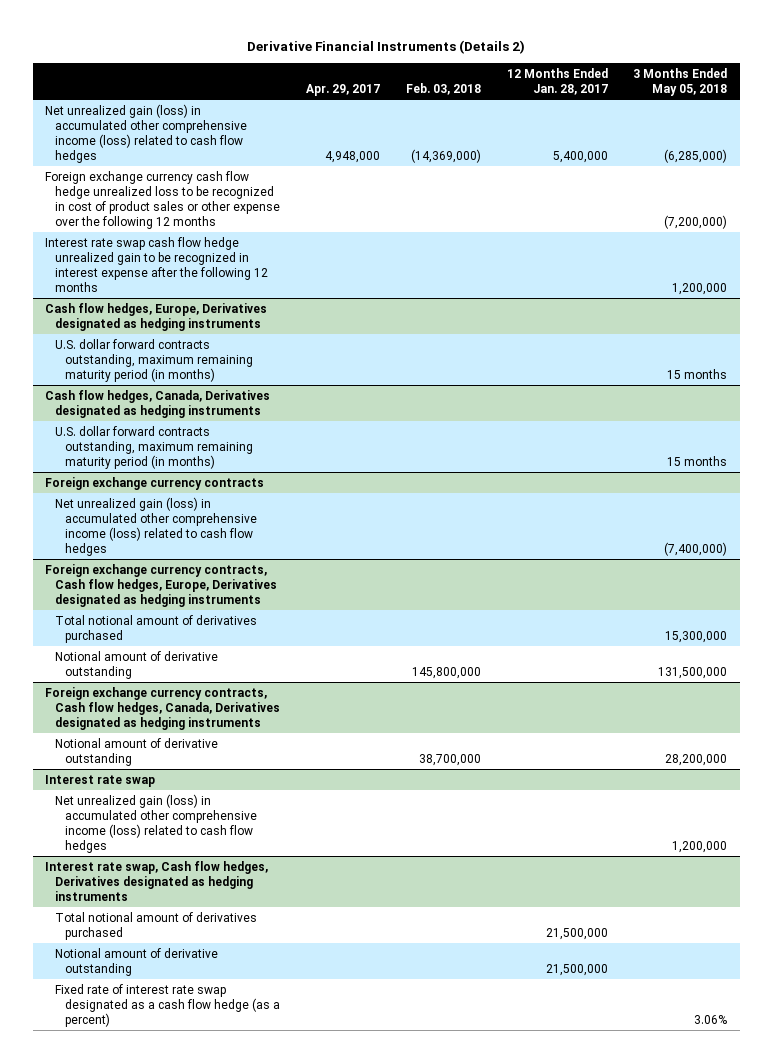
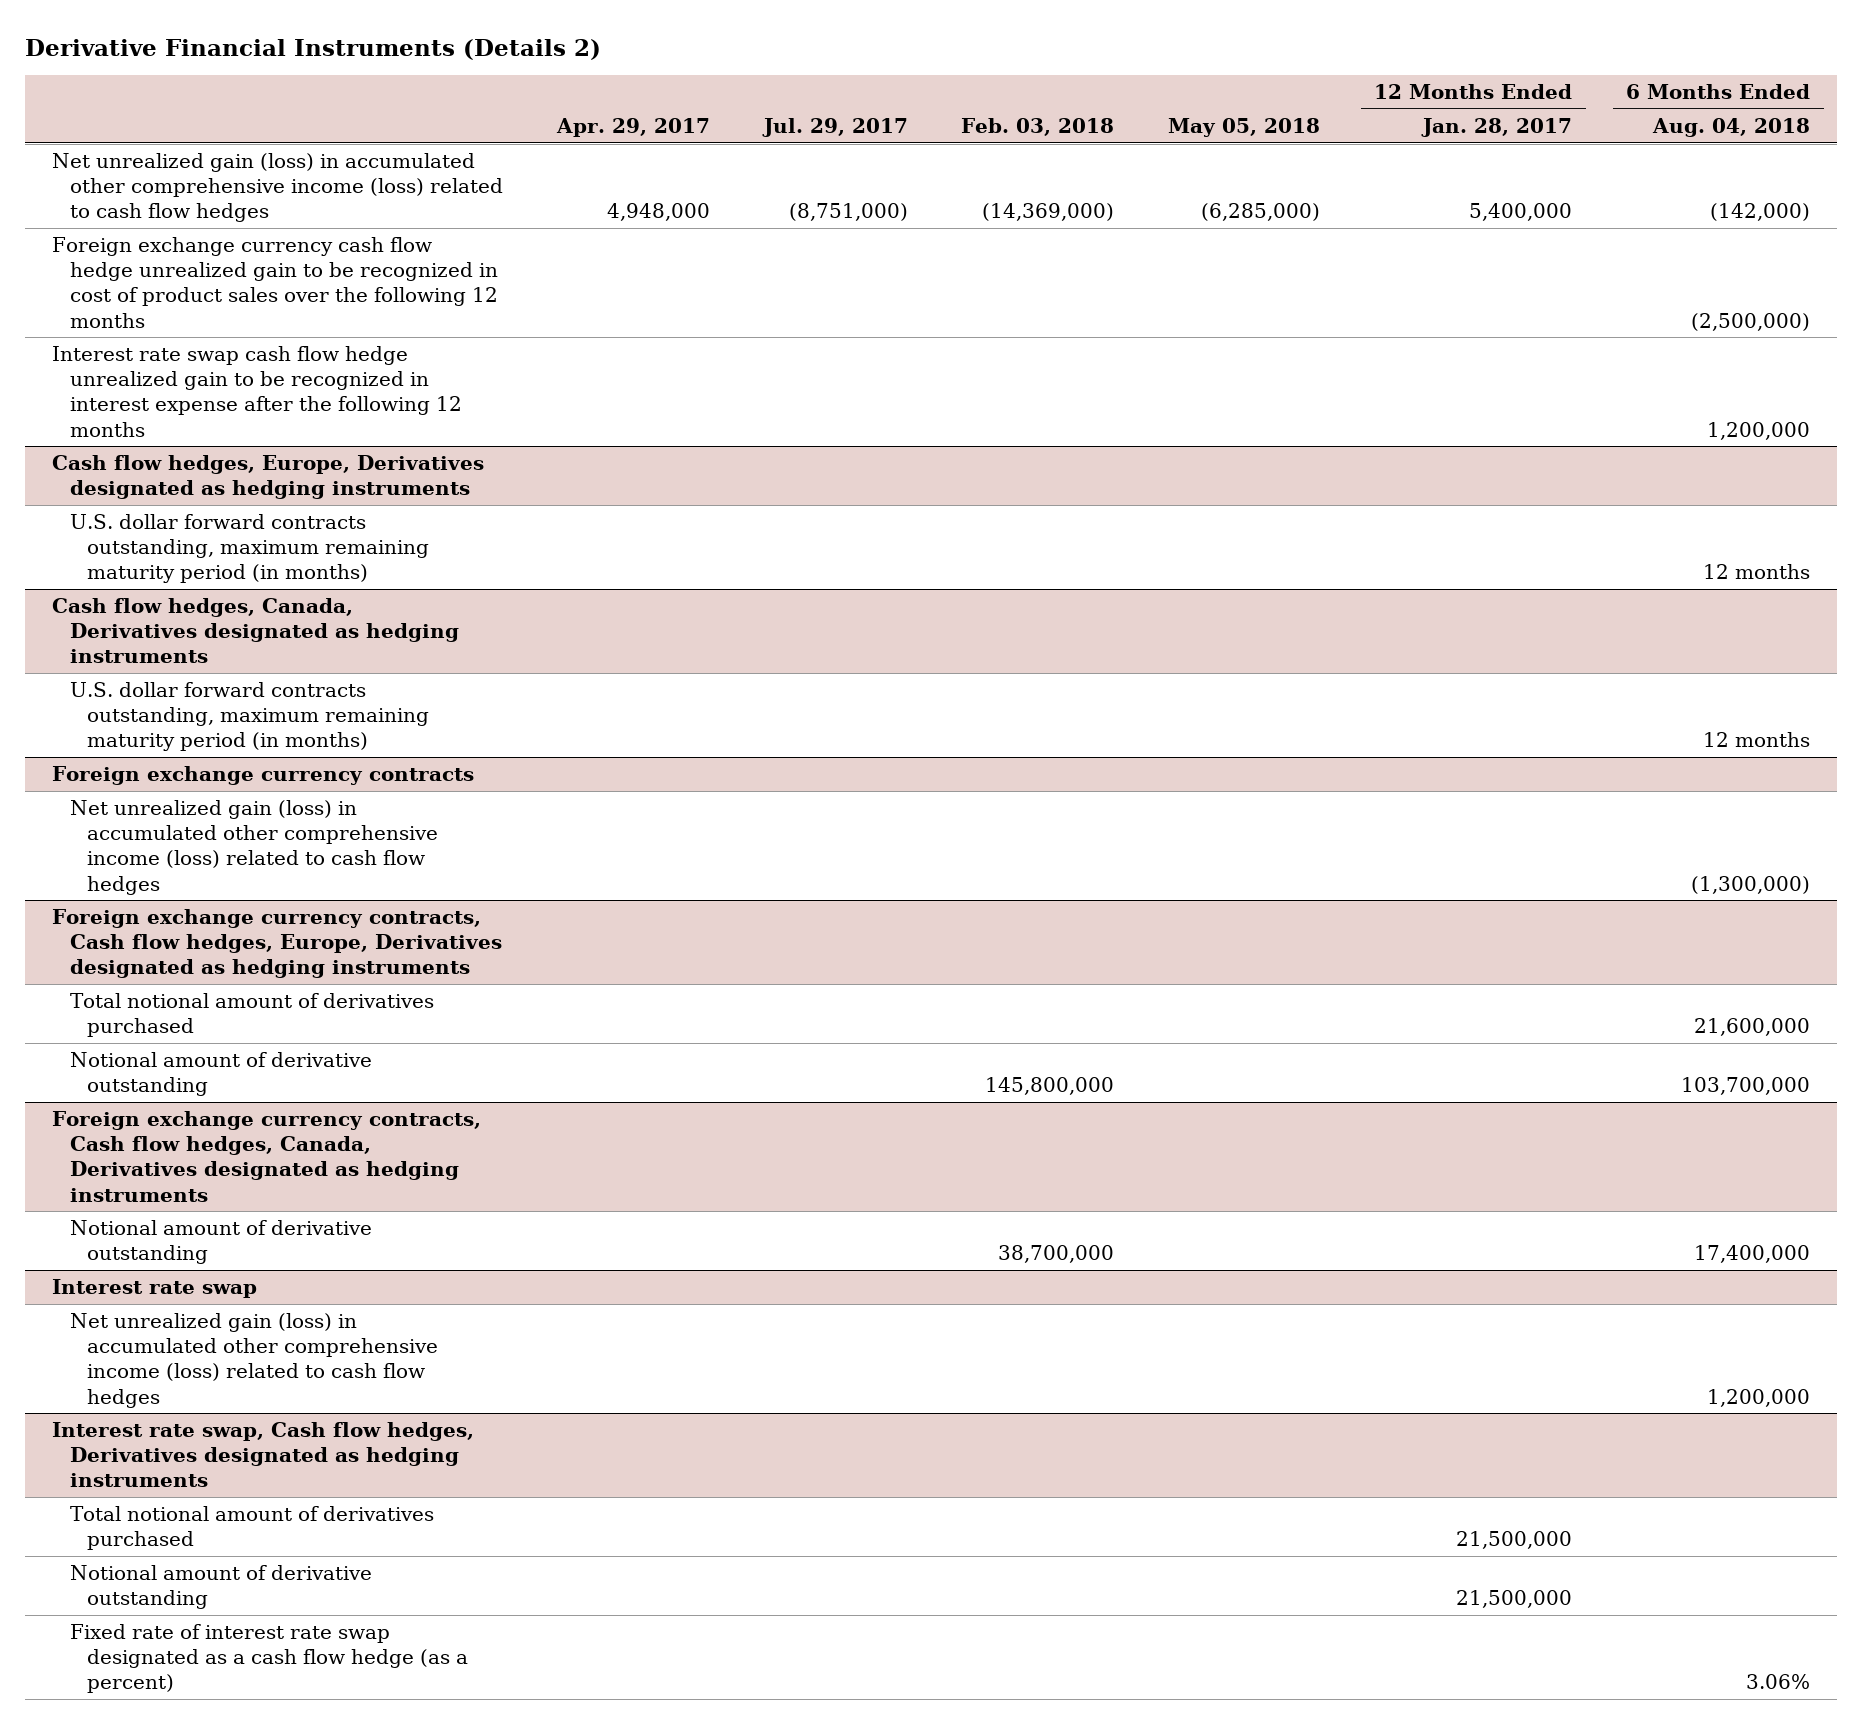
- | Apr. 29, 2017 | Feb. 03, 2018 | 12 Months Ended Jan. 28, 2017 | 3 Months Ended May 05, 2018
+ | Apr. 29, 2017 | Jul. 29, 2017 | Feb. 03, 2018 | May 05, 2018 | 12 Months Ended Jan. 28, 2017 | 6 Months Ended Aug. 04, 2018
- Foreign exchange currency cash flow hedge unrealized loss to be recognized in cost of product sales or other expense over the following 12 months | | | | (7,200,000)
+ Foreign exchange currency cash flow hedge unrealized gain to be recognized in cost of product sales over the following 12 months | | | | | | (2,500,000)

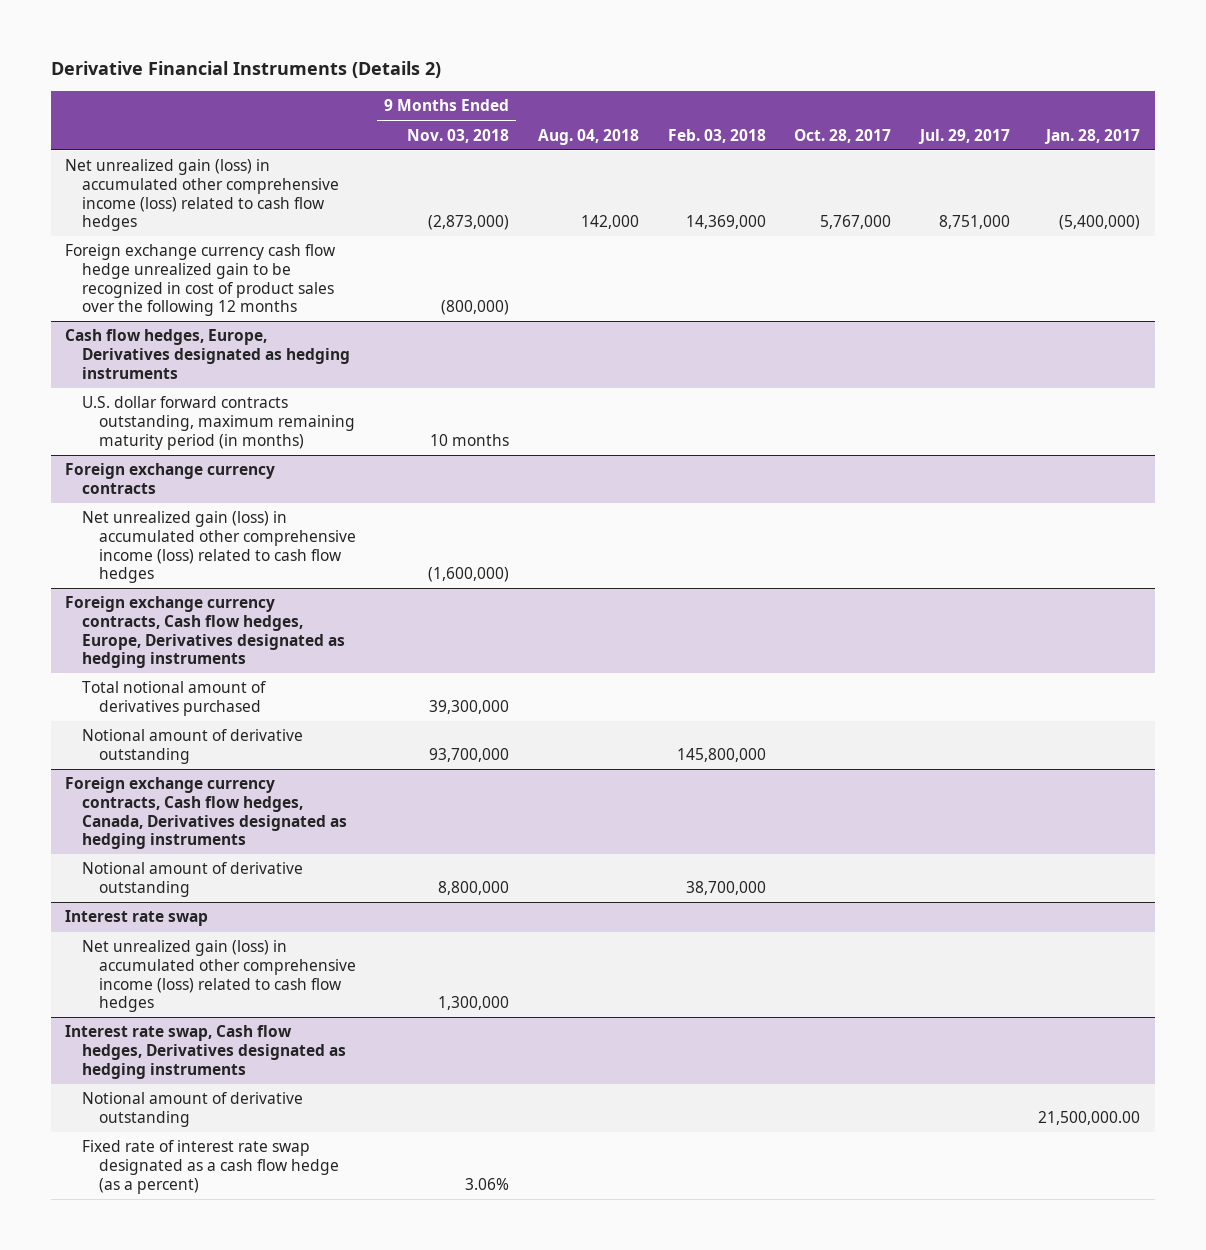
- | Apr. 29, 2017 | Jul. 29, 2017 | Feb. 03, 2018 | May 05, 2018 | 12 Months Ended Jan. 28, 2017 | 6 Months Ended Aug. 04, 2018
+ | 9 Months Ended Nov. 03, 2018 | Aug. 04, 2018 | Feb. 03, 2018 | Oct. 28, 2017 | Jul. 29, 2017 | Jan. 28, 2017
- Net unrealized gain (loss) in accumulated other comprehensive income (loss) related to cash flow hedges | 4,948,000 | (8,751,000) | (14,369,000) | (6,285,000) | 5,400,000 | (142,000)
+ Net unrealized gain (loss) in accumulated other comprehensive income (loss) related to cash flow hedges | (2,873,000) | 142,000 | 14,369,000 | 5,767,000 | 8,751,000 | (5,400,000)
- Interest rate swap cash flow hedge unrealized gain to be recognized in interest expense after the following 12 months | | | | | | 1,200,000
- Cash flow hedges, Canada, Derivatives designated as hedging instruments
- U.S. dollar forward contracts outstanding, maximum remaining maturity period (in months) | | | | | | 12 months
@ Interest rate swap, Cash flow hedges, Derivatives designated as hedging instruments
- Total notional amount of derivatives purchased | | | | | 21,500,000 |

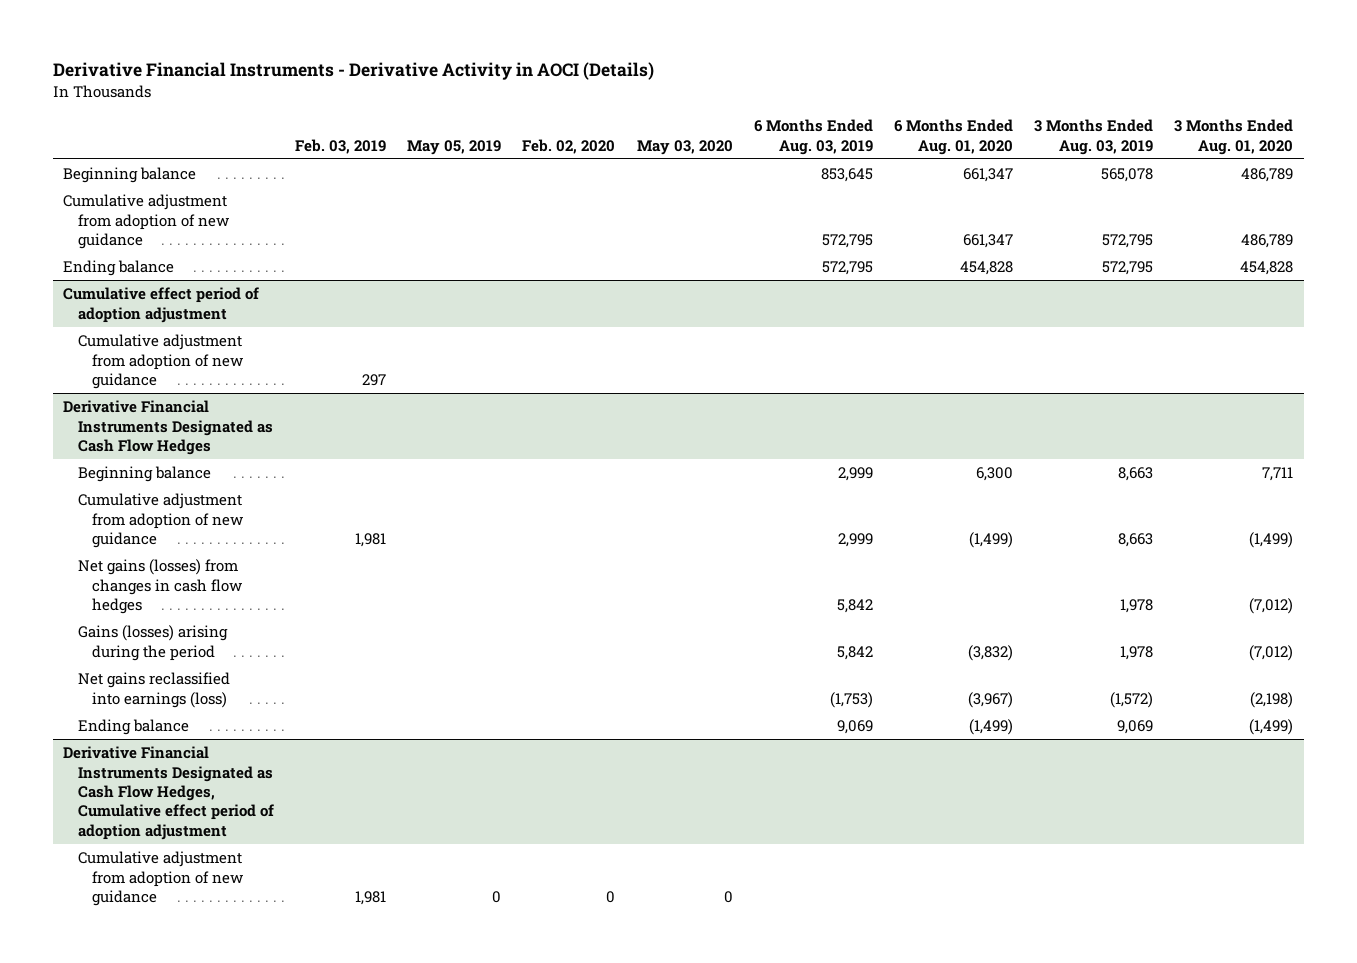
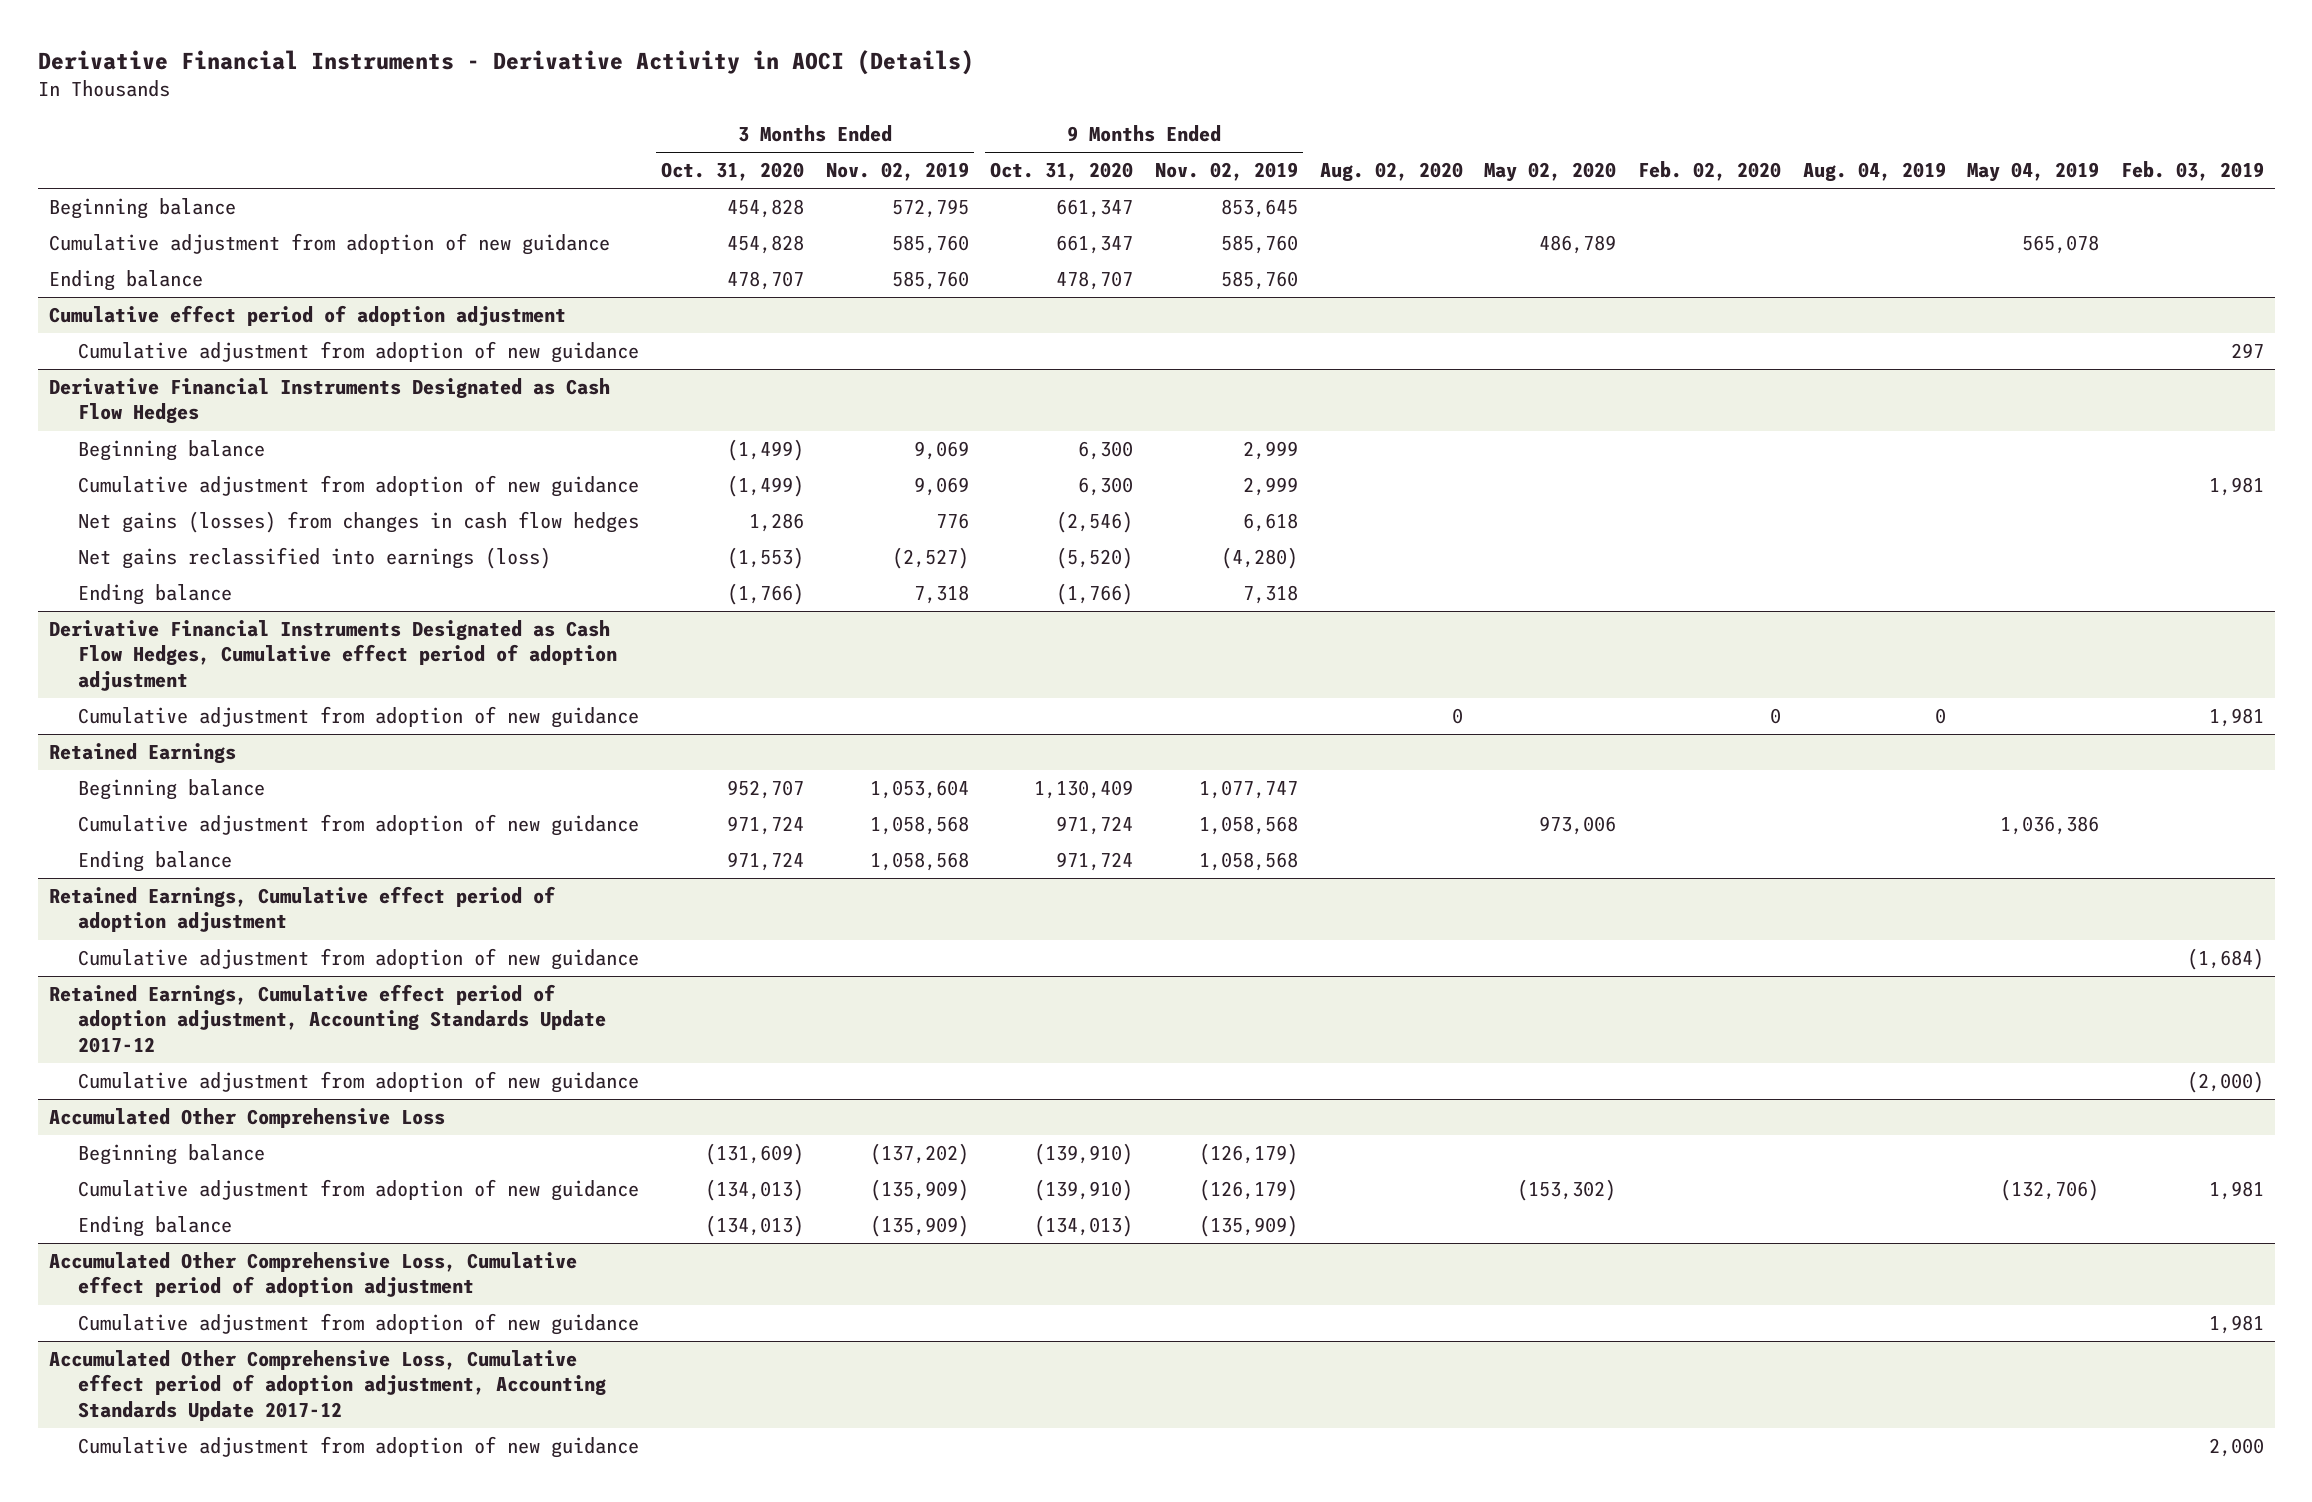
- | Feb. 03, 2019 | May 05, 2019 | Feb. 02, 2020 | May 03, 2020 | 6 Months Ended Aug. 03, 2019 | 6 Months Ended Aug. 01, 2020 | 3 Months Ended Aug. 03, 2019 | 3 Months Ended Aug. 01, 2020
+ | 3 Months Ended Oct. 31, 2020 | 3 Months Ended Nov. 02, 2019 | 9 Months Ended Oct. 31, 2020 | 9 Months Ended Nov. 02, 2019 | Aug. 02, 2020 | May 02, 2020 | Feb. 02, 2020 | Aug. 04, 2019 | May 04, 2019 | Feb. 03, 2019
@ Derivative Financial Instruments Designated as Cash Flow Hedges
- Gains (losses) arising during the period | | | | | 5,842 | (3,832) | 1,978 | (7,012)
+ Retained Earnings
+ Beginning balance | 952,707 | 1,053,604 | 1,130,409 | 1,077,747 | | | | | |
+ Cumulative adjustment from adoption of new guidance | 971,724 | 1,058,568 | 971,724 | 1,058,568 | | 973,006 | | | 1,036,386 |
+ Ending balance | 971,724 | 1,058,568 | 971,724 | 1,058,568 | | | | | |
+ Retained Earnings, Cumulative effect period of adoption adjustment
+ Cumulative adjustment from adoption of new guidance | | | | | | | | | | (1,684)
+ Retained Earnings, Cumulative effect period of adoption adjustment, Accounting Standards Update 2017-12
+ Cumulative adjustment from adoption of new guidance | | | | | | | | | | (2,000)
+ Accumulated Other Comprehensive Loss
+ Beginning balance | (131,609) | (137,202) | (139,910) | (126,179) | | | | | |
+ Cumulative adjustment from adoption of new guidance | (134,013) | (135,909) | (139,910) | (126,179) | | (153,302) | | | (132,706) | 1,981
+ Ending balance | (134,013) | (135,909) | (134,013) | (135,909) | | | | | |
+ Accumulated Other Comprehensive Loss, Cumulative effect period of adoption adjustment
+ Cumulative adjustment from adoption of new guidance | | | | | | | | | | 1,981
+ Accumulated Other Comprehensive Loss, Cumulative effect period of adoption adjustment, Accounting Standards Update 2017-12
+ Cumulative adjustment from adoption of new guidance | | | | | | | | | | 2,000

